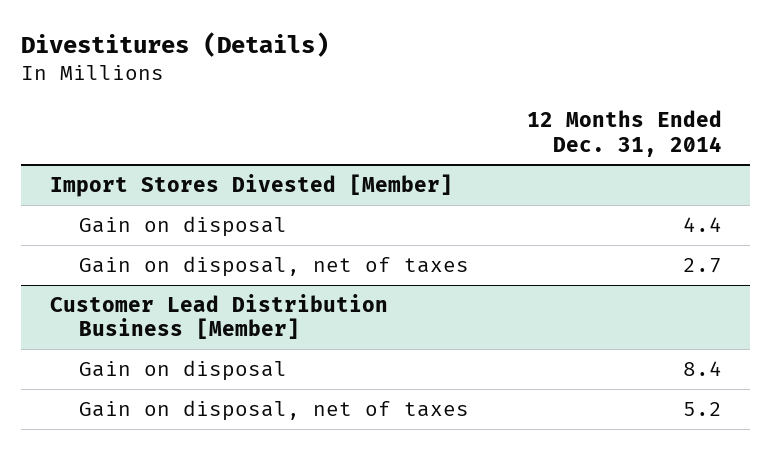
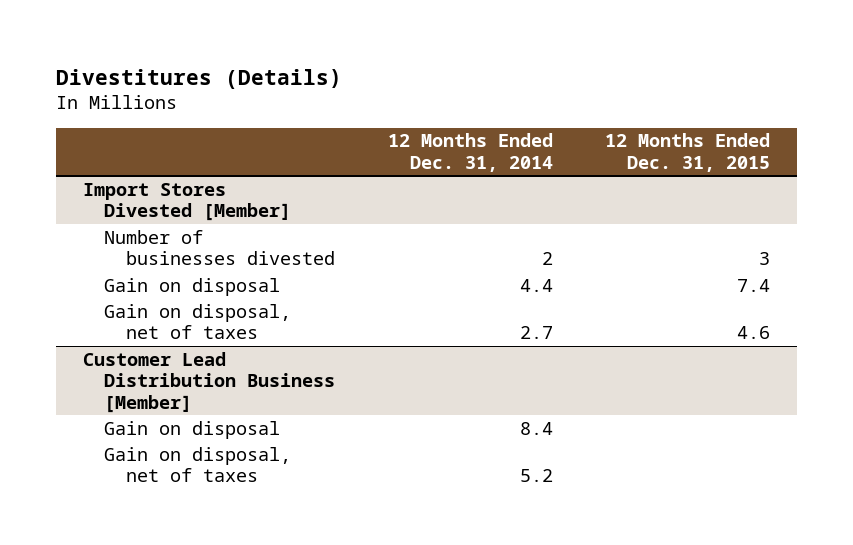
- | 12 Months Ended Dec. 31, 2014
+ | 12 Months Ended Dec. 31, 2014 | 12 Months Ended Dec. 31, 2015
@ Import Stores Divested [Member]
+ Number of businesses divested | 2 | 3

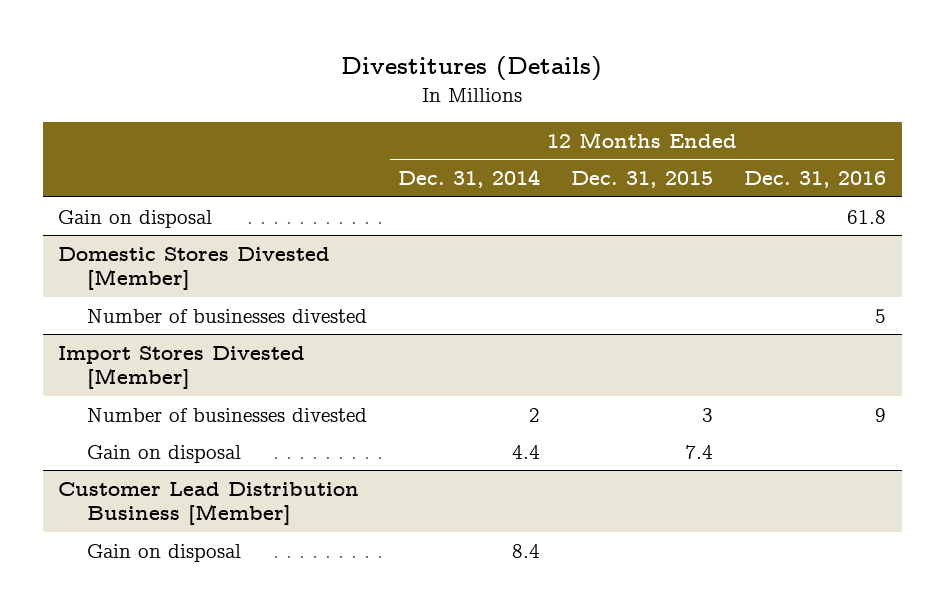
- | 12 Months Ended Dec. 31, 2014 | 12 Months Ended Dec. 31, 2015
+ | 12 Months Ended Dec. 31, 2014 | 12 Months Ended Dec. 31, 2015 | 12 Months Ended Dec. 31, 2016
+ Gain on disposal | | | 61.8
+ Domestic Stores Divested [Member]
+ Number of businesses divested | | | 5
@ Import Stores Divested [Member]
- Gain on disposal, net of taxes | 2.7 | 4.6
@ Customer Lead Distribution Business [Member]
- Gain on disposal, net of taxes | 5.2 |

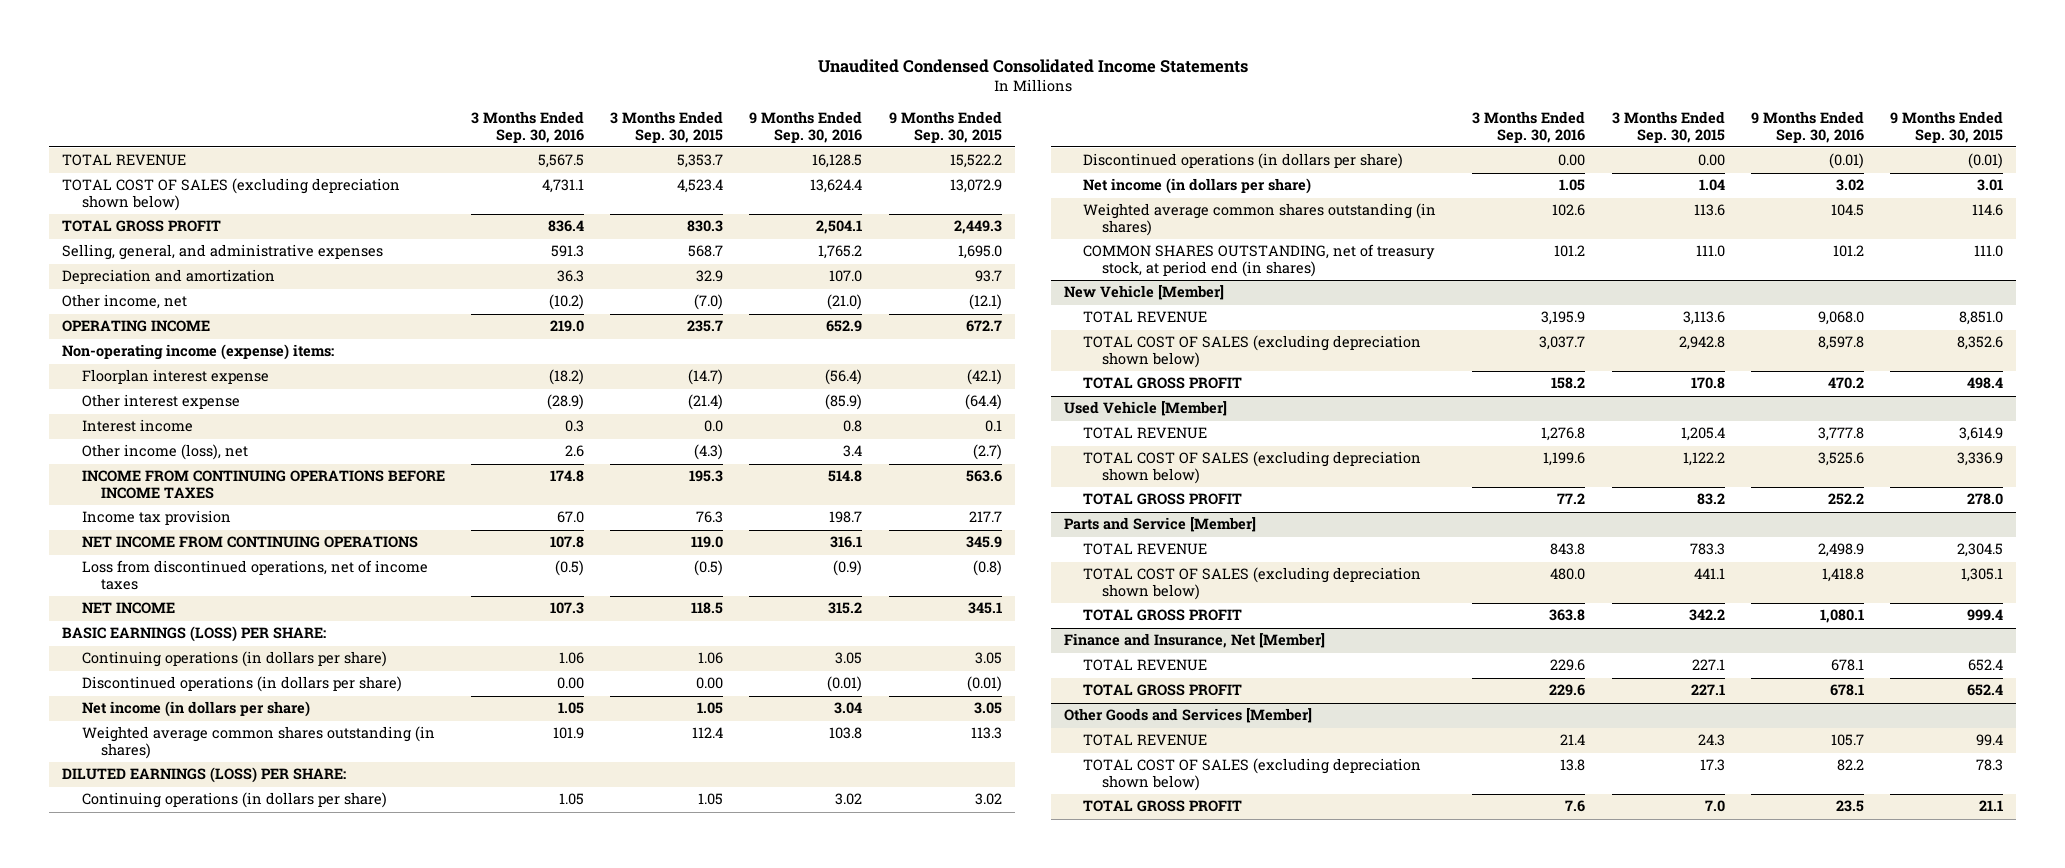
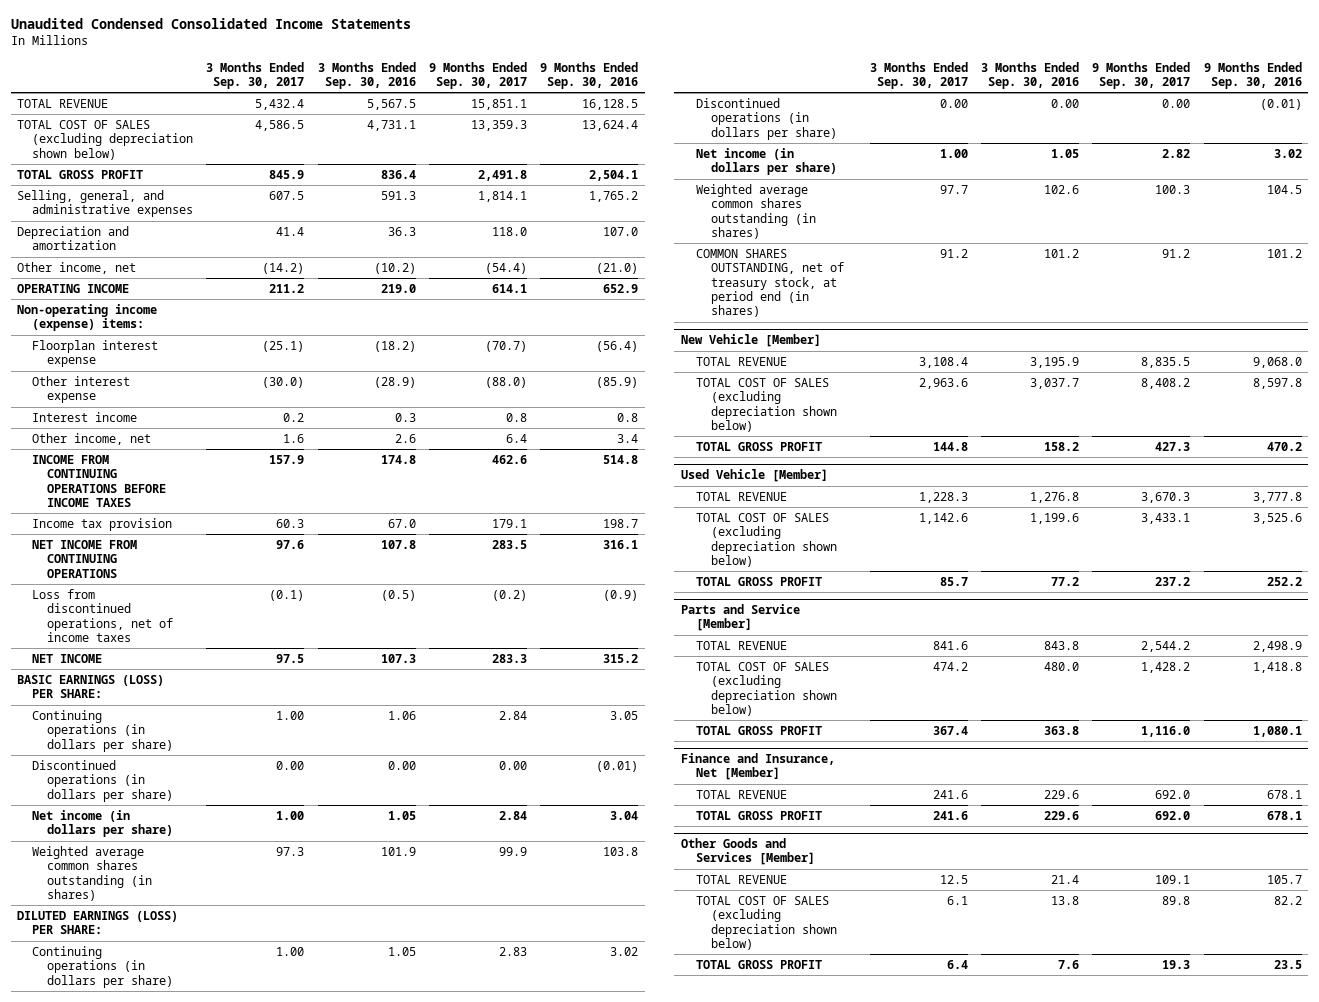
- | 3 Months Ended Sep. 30, 2016 | 3 Months Ended Sep. 30, 2015 | 9 Months Ended Sep. 30, 2016 | 9 Months Ended Sep. 30, 2015
+ | 3 Months Ended Sep. 30, 2017 | 3 Months Ended Sep. 30, 2016 | 9 Months Ended Sep. 30, 2017 | 9 Months Ended Sep. 30, 2016
- Other income (loss), net | 2.6 | (4.3) | 3.4 | (2.7)
+ Other income, net | 1.6 | 2.6 | 6.4 | 3.4

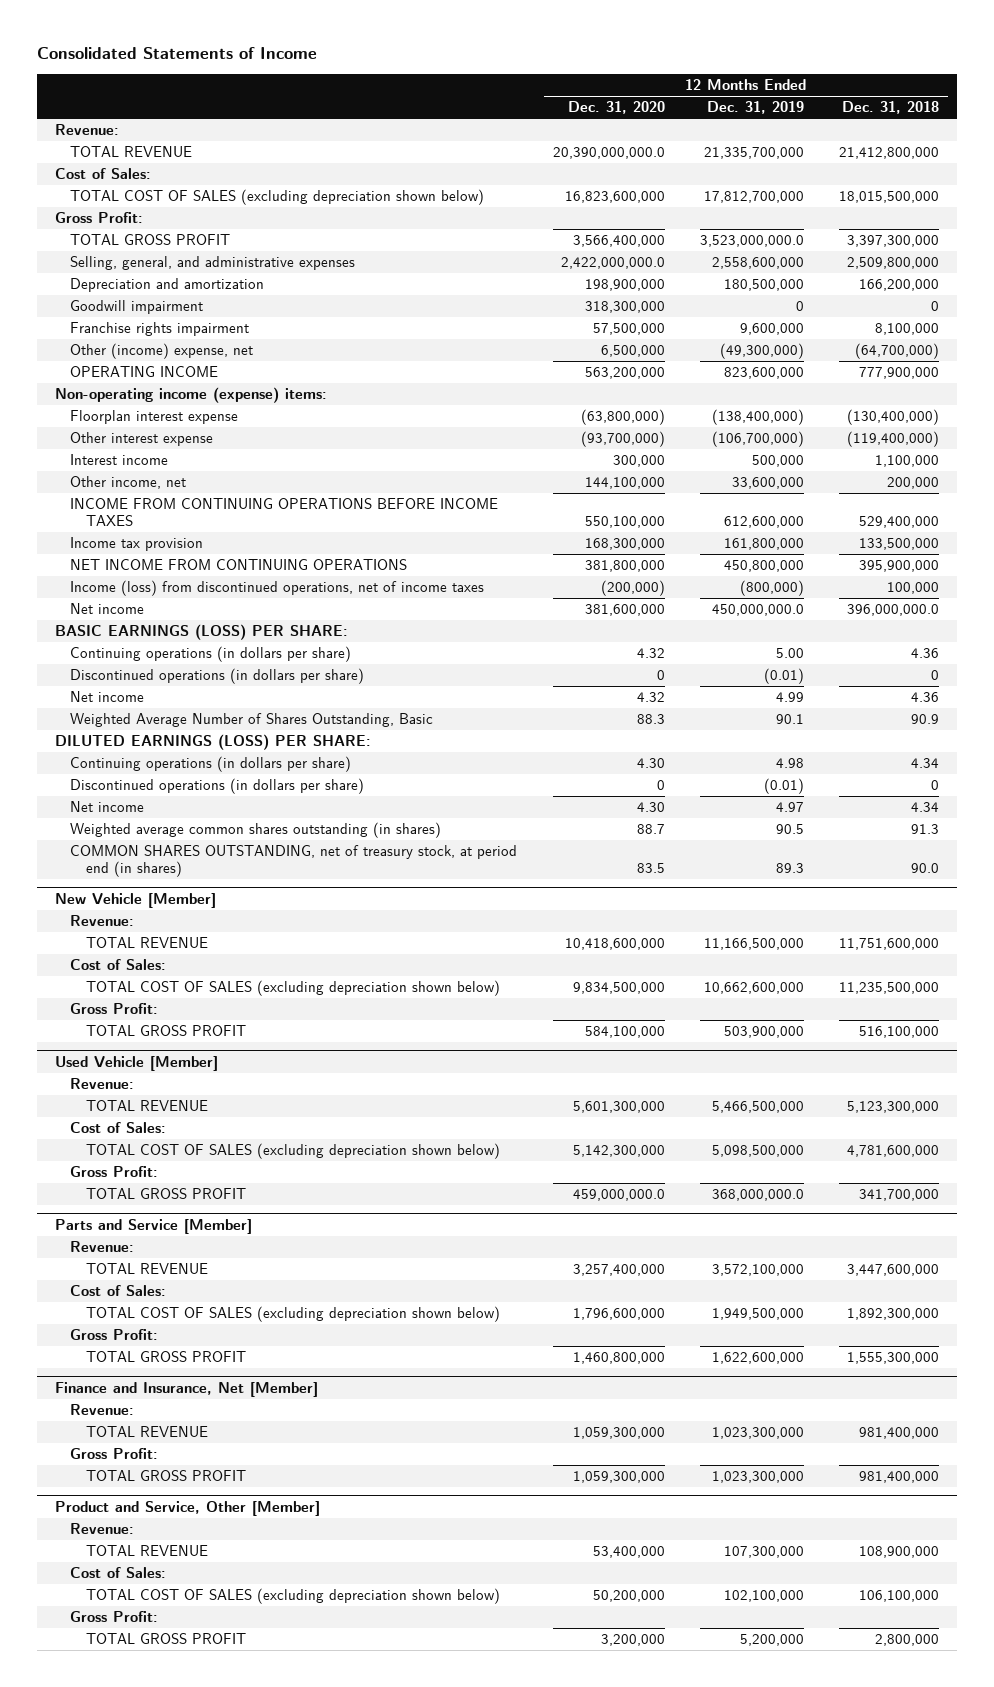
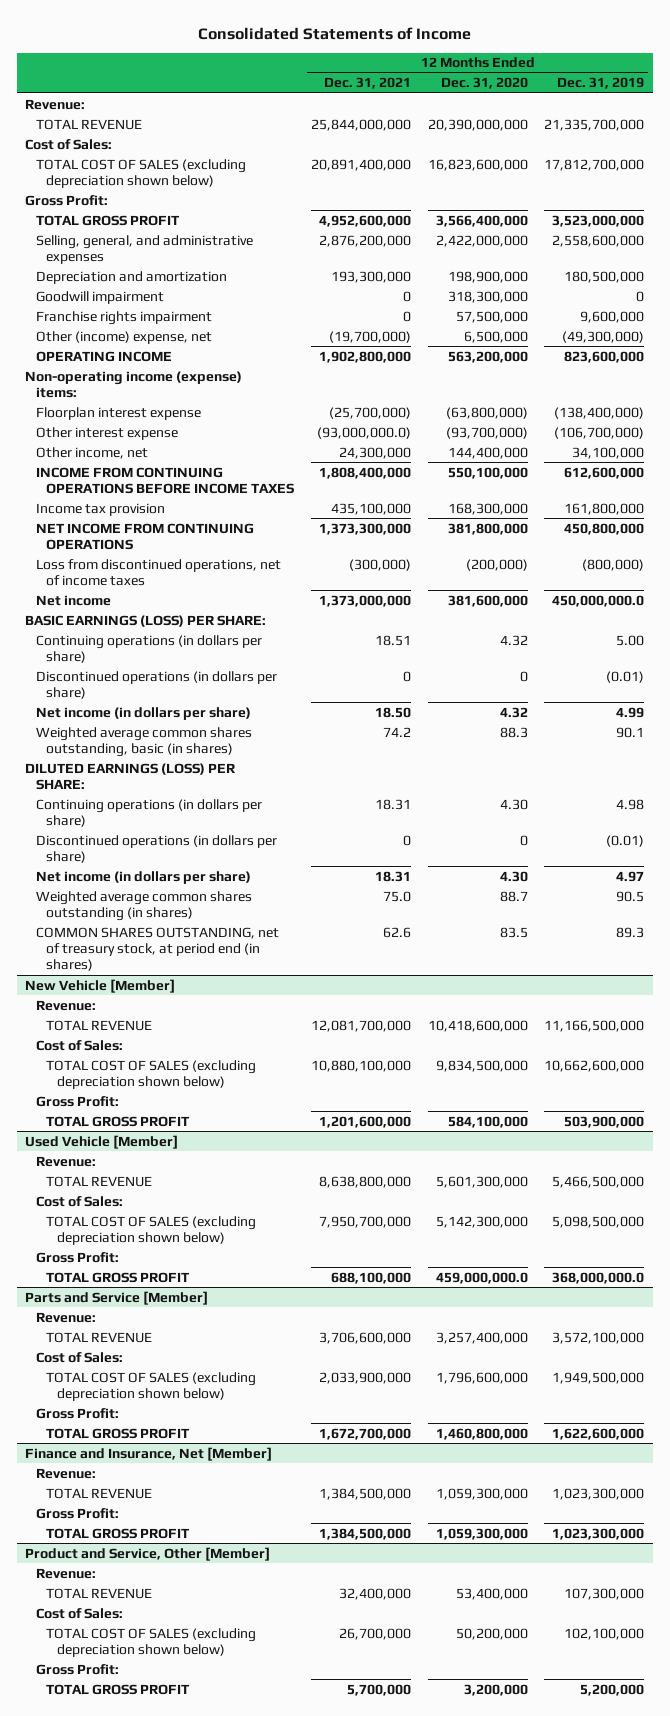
- | 12 Months Ended Dec. 31, 2020 | 12 Months Ended Dec. 31, 2019 | 12 Months Ended Dec. 31, 2018
+ | 12 Months Ended Dec. 31, 2021 | 12 Months Ended Dec. 31, 2020 | 12 Months Ended Dec. 31, 2019
- TOTAL REVENUE | 20,390,000,000.0 | 21,335,700,000 | 21,412,800,000
+ TOTAL REVENUE | 25,844,000,000 | 20,390,000,000 | 21,335,700,000
- TOTAL GROSS PROFIT | 3,566,400,000 | 3,523,000,000.0 | 3,397,300,000
- Selling, general, and administrative expenses | 2,422,000,000.0 | 2,558,600,000 | 2,509,800,000
+ TOTAL GROSS PROFIT | 4,952,600,000 | 3,566,400,000 | 3,523,000,000
+ Selling, general, and administrative expenses | 2,876,200,000 | 2,422,000,000 | 2,558,600,000
- Interest income | 300,000 | 500,000 | 1,100,000
- Other income, net | 144,100,000 | 33,600,000 | 200,000
+ Other income, net | 24,300,000 | 144,400,000 | 34,100,000
- Income (loss) from discontinued operations, net of income taxes | (200,000) | (800,000) | 100,000
+ Loss from discontinued operations, net of income taxes | (300,000) | (200,000) | (800,000)
- Net income | 4.32 | 4.99 | 4.36
- Weighted Average Number of Shares Outstanding, Basic | 88.3 | 90.1 | 90.9
+ Net income (in dollars per share) | 18.50 | 4.32 | 4.99
+ Weighted average common shares outstanding, basic (in shares) | 74.2 | 88.3 | 90.1
- Net income | 4.30 | 4.97 | 4.34
+ Net income (in dollars per share) | 18.31 | 4.30 | 4.97

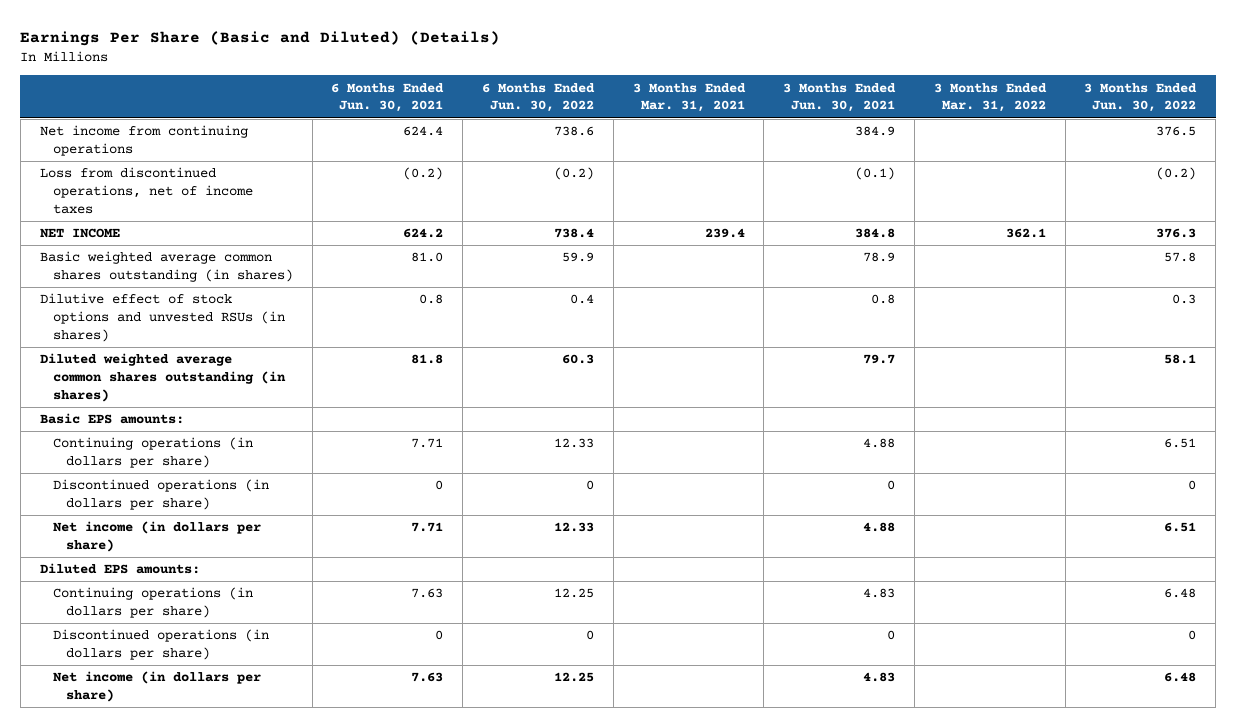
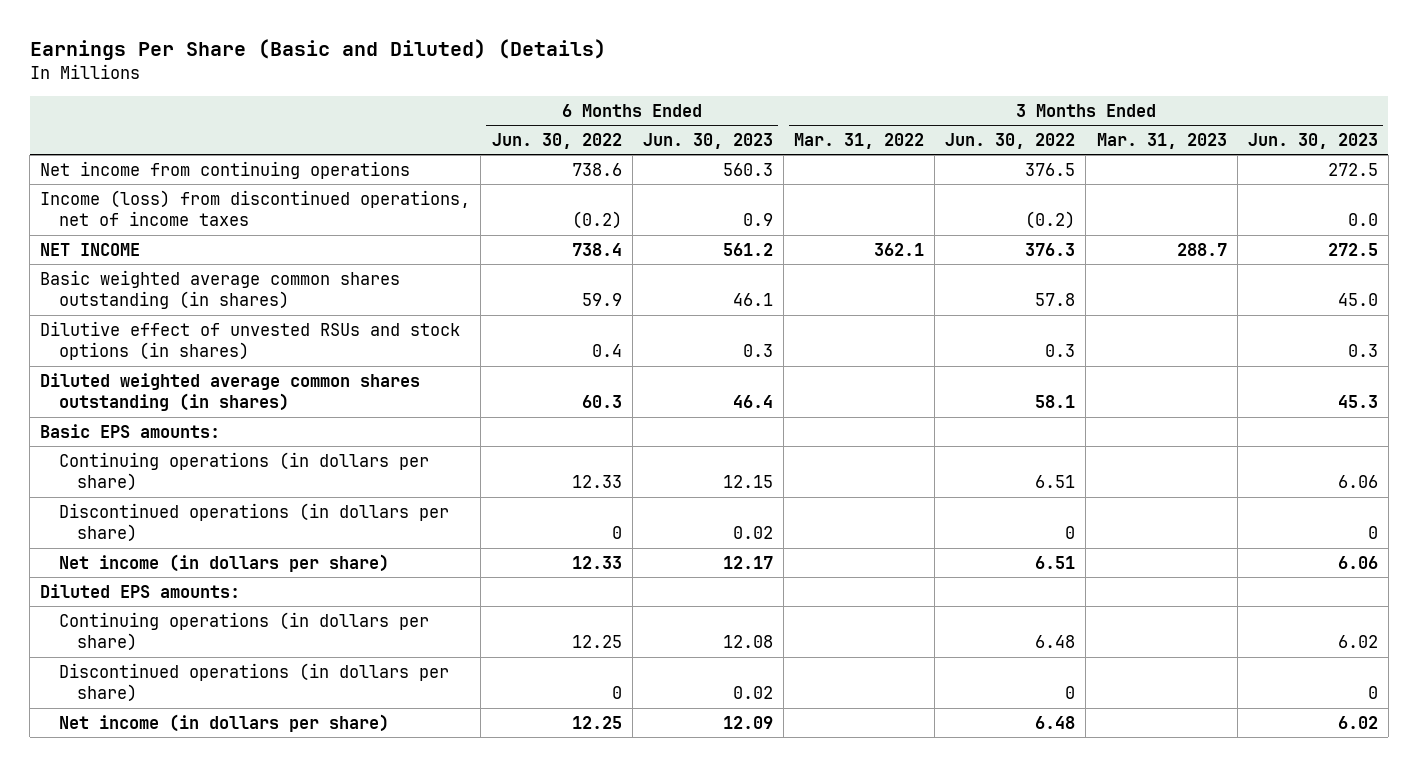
- | 6 Months Ended Jun. 30, 2021 | 6 Months Ended Jun. 30, 2022 | 3 Months Ended Mar. 31, 2021 | 3 Months Ended Jun. 30, 2021 | 3 Months Ended Mar. 31, 2022 | 3 Months Ended Jun. 30, 2022
+ | 6 Months Ended Jun. 30, 2022 | 6 Months Ended Jun. 30, 2023 | 3 Months Ended Mar. 31, 2022 | 3 Months Ended Jun. 30, 2022 | 3 Months Ended Mar. 31, 2023 | 3 Months Ended Jun. 30, 2023
- Loss from discontinued operations, net of income taxes | (0.2) | (0.2) | | (0.1) | | (0.2)
+ Income (loss) from discontinued operations, net of income taxes | (0.2) | 0.9 | | (0.2) | | 0.0
- Dilutive effect of stock options and unvested RSUs (in shares) | 0.8 | 0.4 | | 0.8 | | 0.3
+ Dilutive effect of unvested RSUs and stock options (in shares) | 0.4 | 0.3 | | 0.3 | | 0.3

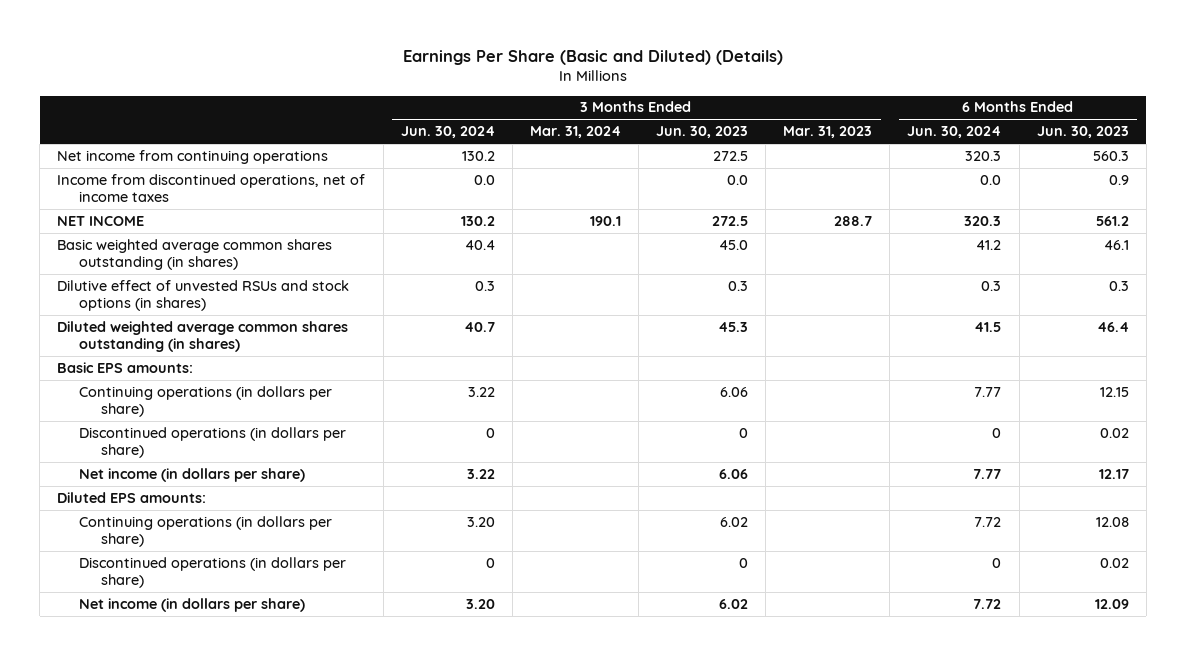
- | 6 Months Ended Jun. 30, 2022 | 6 Months Ended Jun. 30, 2023 | 3 Months Ended Mar. 31, 2022 | 3 Months Ended Jun. 30, 2022 | 3 Months Ended Mar. 31, 2023 | 3 Months Ended Jun. 30, 2023
+ | 3 Months Ended Jun. 30, 2024 | 3 Months Ended Mar. 31, 2024 | 3 Months Ended Jun. 30, 2023 | 3 Months Ended Mar. 31, 2023 | 6 Months Ended Jun. 30, 2024 | 6 Months Ended Jun. 30, 2023
- Income (loss) from discontinued operations, net of income taxes | (0.2) | 0.9 | | (0.2) | | 0.0
+ Income from discontinued operations, net of income taxes | 0.0 | | 0.0 | | 0.0 | 0.9

